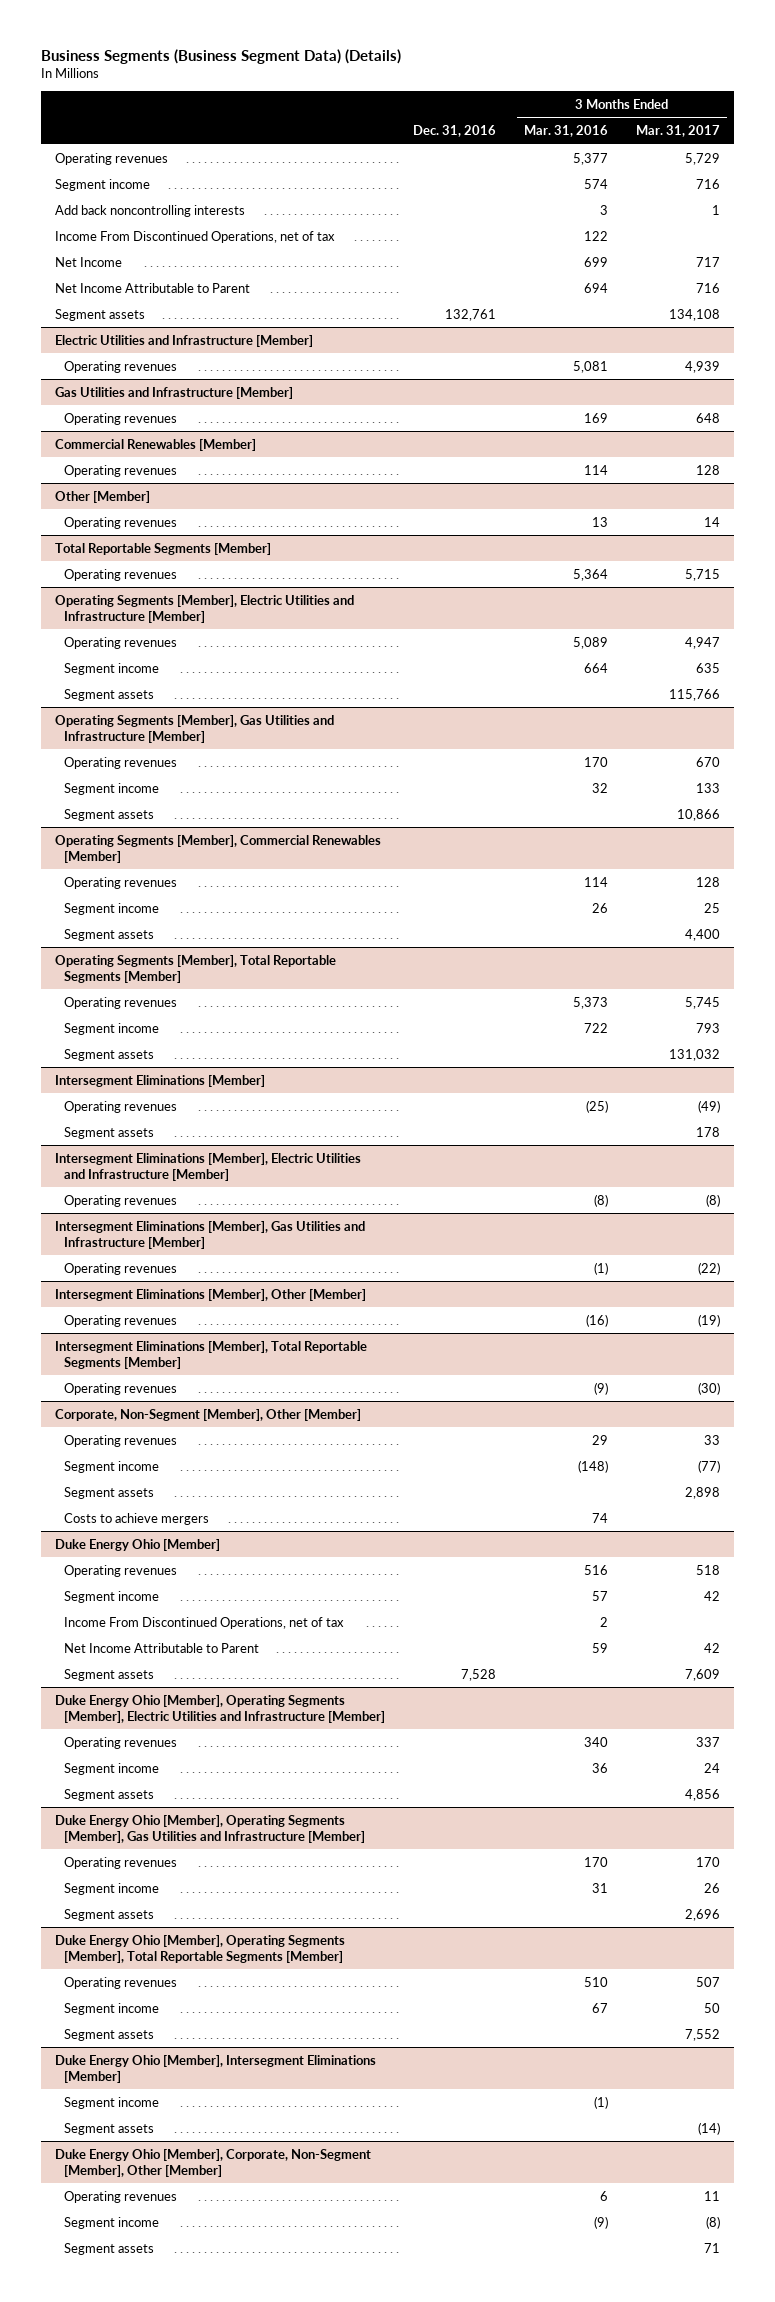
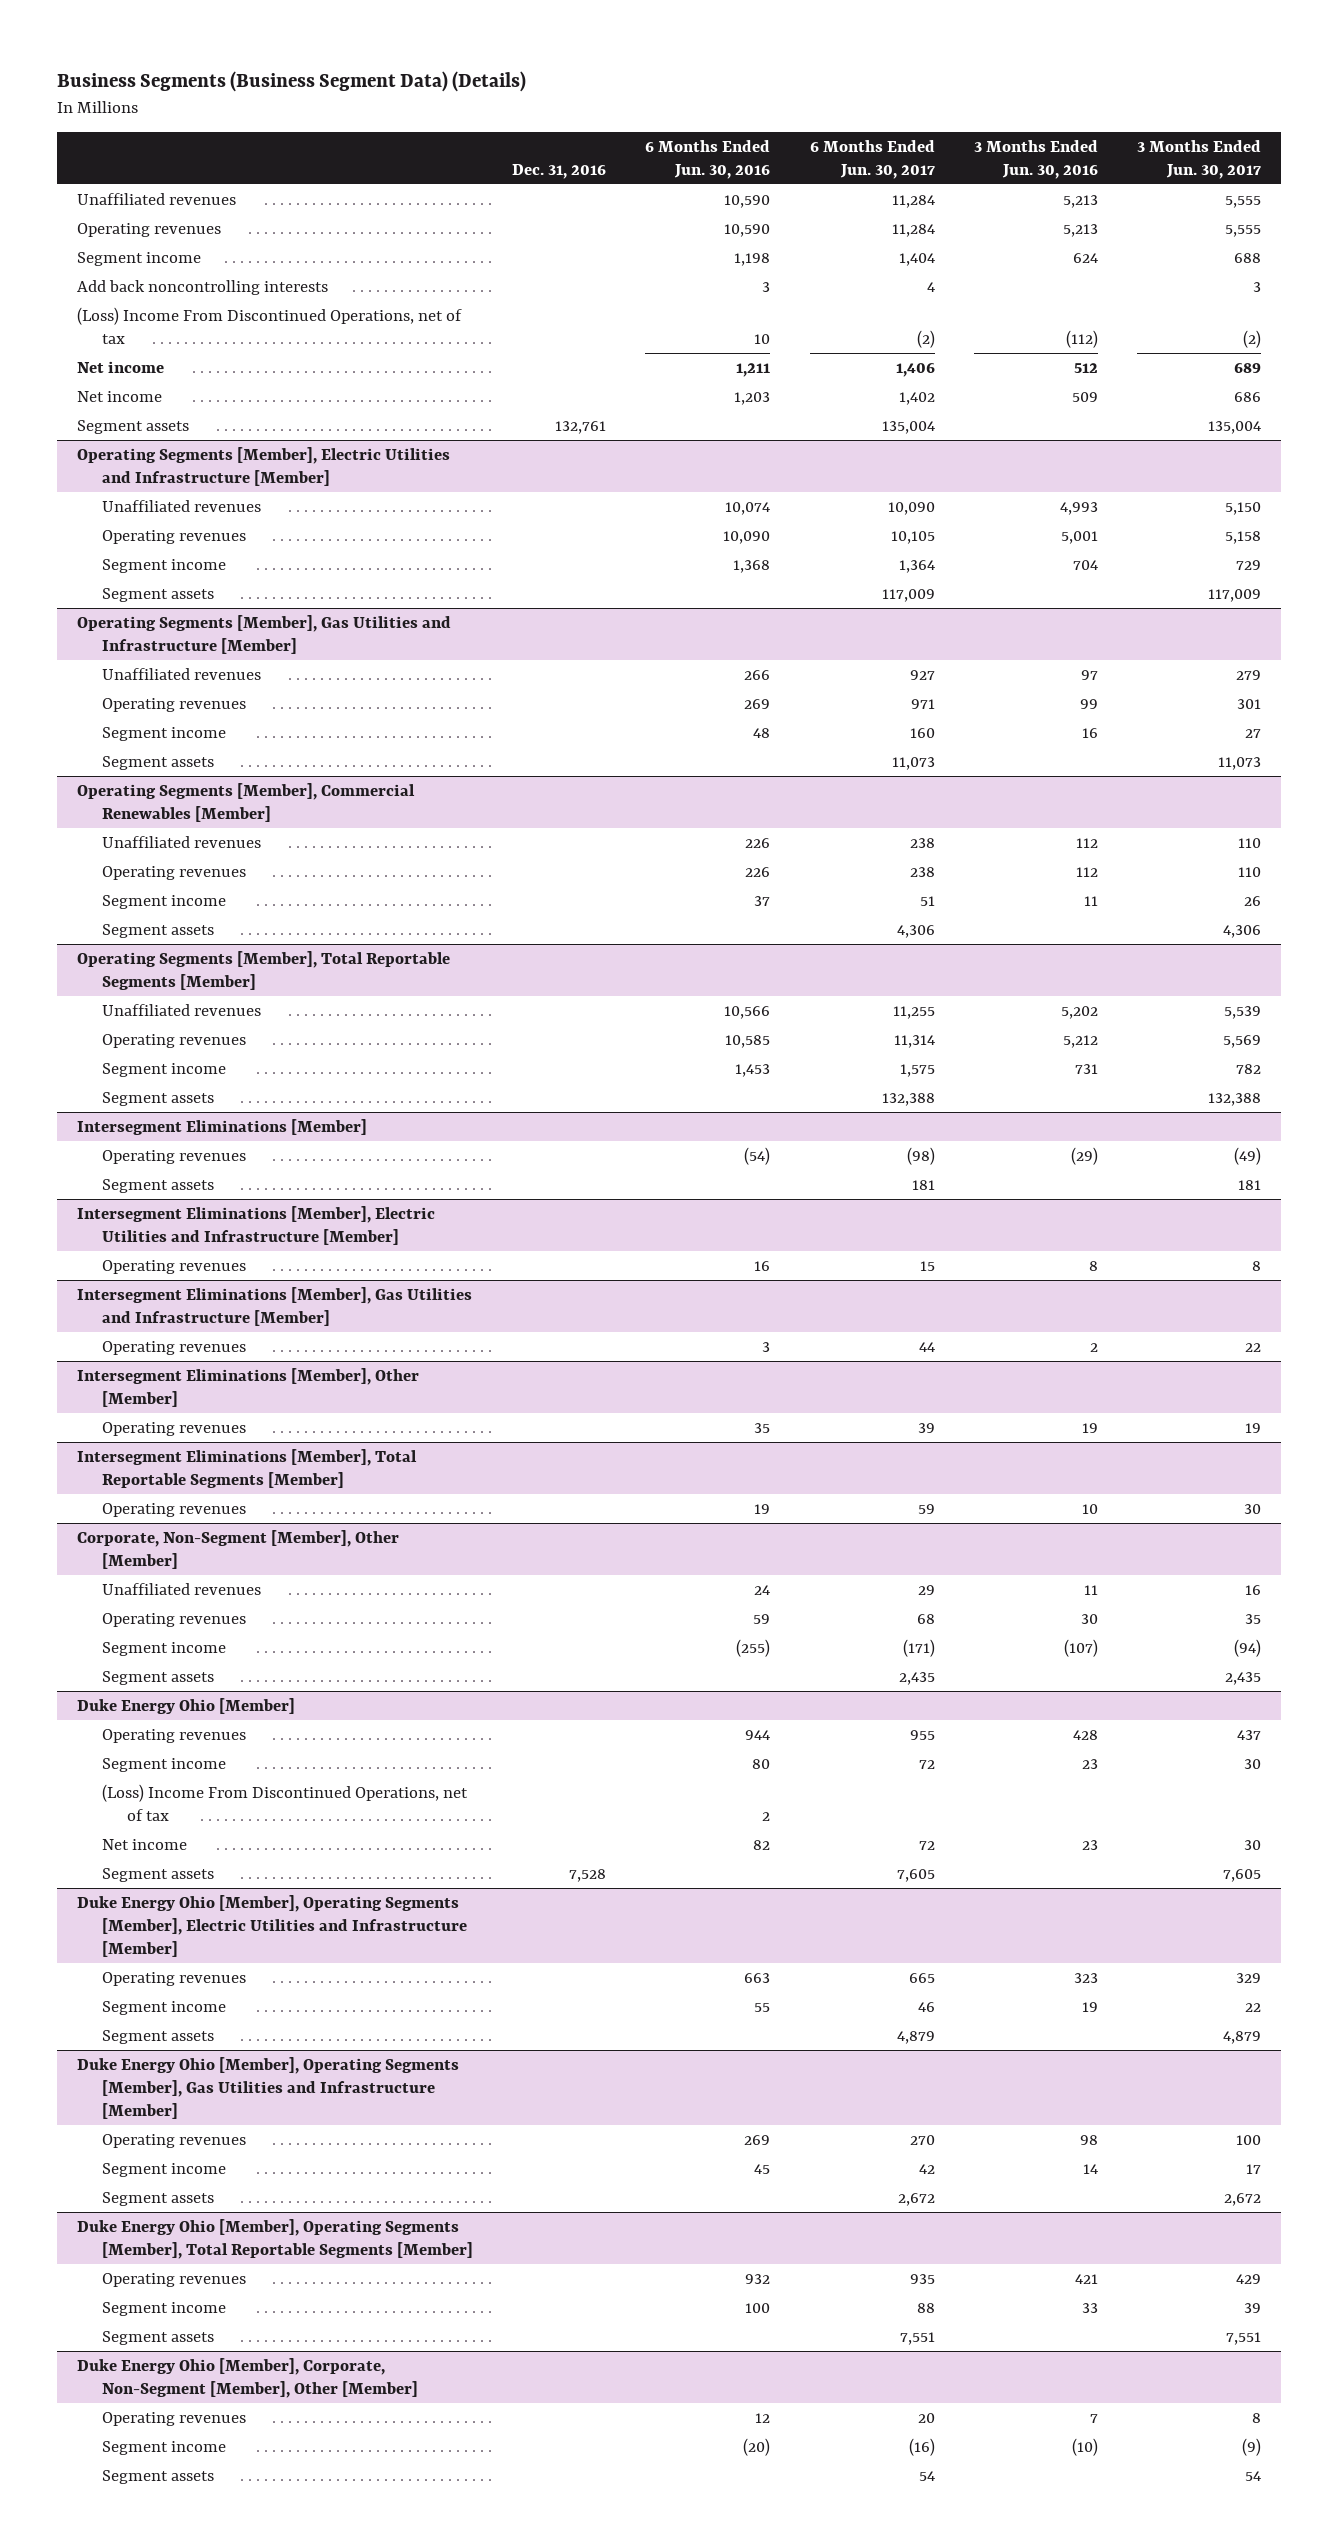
- | Dec. 31, 2016 | 3 Months Ended Mar. 31, 2016 | 3 Months Ended Mar. 31, 2017
+ | Dec. 31, 2016 | 6 Months Ended Jun. 30, 2016 | 6 Months Ended Jun. 30, 2017 | 3 Months Ended Jun. 30, 2016 | 3 Months Ended Jun. 30, 2017
+ Unaffiliated revenues | | 10,590 | 11,284 | 5,213 | 5,555
- Income From Discontinued Operations, net of tax | | 122 |
- Net Income | | 699 | 717
- Net Income Attributable to Parent | | 694 | 716
+ (Loss) Income From Discontinued Operations, net of tax | | 10 | (2) | (112) | (2)
+ Net income | | 1,211 | 1,406 | 512 | 689
+ Net income | | 1,203 | 1,402 | 509 | 686
- Electric Utilities and Infrastructure [Member]
- Operating revenues | | 5,081 | 4,939
- Gas Utilities and Infrastructure [Member]
- Operating revenues | | 169 | 648
- Commercial Renewables [Member]
- Operating revenues | | 114 | 128
- Other [Member]
- Operating revenues | | 13 | 14
- Total Reportable Segments [Member]
- Operating revenues | | 5,364 | 5,715
@ Operating Segments [Member], Electric Utilities and Infrastructure [Member]
+ Unaffiliated revenues | | 10,074 | 10,090 | 4,993 | 5,150
@ Operating Segments [Member], Gas Utilities and Infrastructure [Member]
+ Unaffiliated revenues | | 266 | 927 | 97 | 279
@ Operating Segments [Member], Commercial Renewables [Member]
+ Unaffiliated revenues | | 226 | 238 | 112 | 110
@ Operating Segments [Member], Total Reportable Segments [Member]
+ Unaffiliated revenues | | 10,566 | 11,255 | 5,202 | 5,539
@ Corporate, Non-Segment [Member], Other [Member]
+ Unaffiliated revenues | | 24 | 29 | 11 | 16
- Costs to achieve mergers | | 74 |
@ Duke Energy Ohio [Member]
- Income From Discontinued Operations, net of tax | | 2 |
- Net Income Attributable to Parent | | 59 | 42
+ (Loss) Income From Discontinued Operations, net of tax | | 2 | | |
+ Net income | | 82 | 72 | 23 | 30
- Duke Energy Ohio [Member], Intersegment Eliminations [Member]
- Segment income | | (1) |
- Segment assets | | | (14)

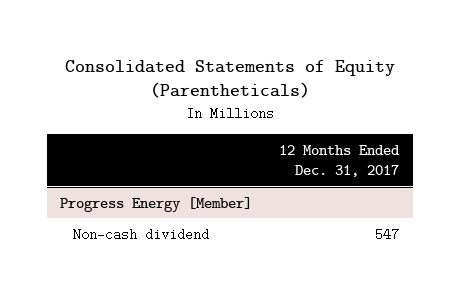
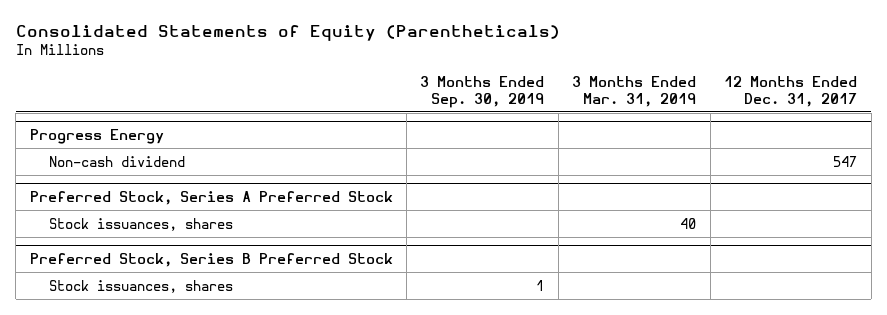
- | 12 Months Ended Dec. 31, 2017
+ | 3 Months Ended Sep. 30, 2019 | 3 Months Ended Mar. 31, 2019 | 12 Months Ended Dec. 31, 2017
- Progress Energy [Member]
+ Progress Energy
+ Preferred Stock, Series A Preferred Stock
+ Stock issuances, shares | | 40 |
+ Preferred Stock, Series B Preferred Stock
+ Stock issuances, shares | 1 | |

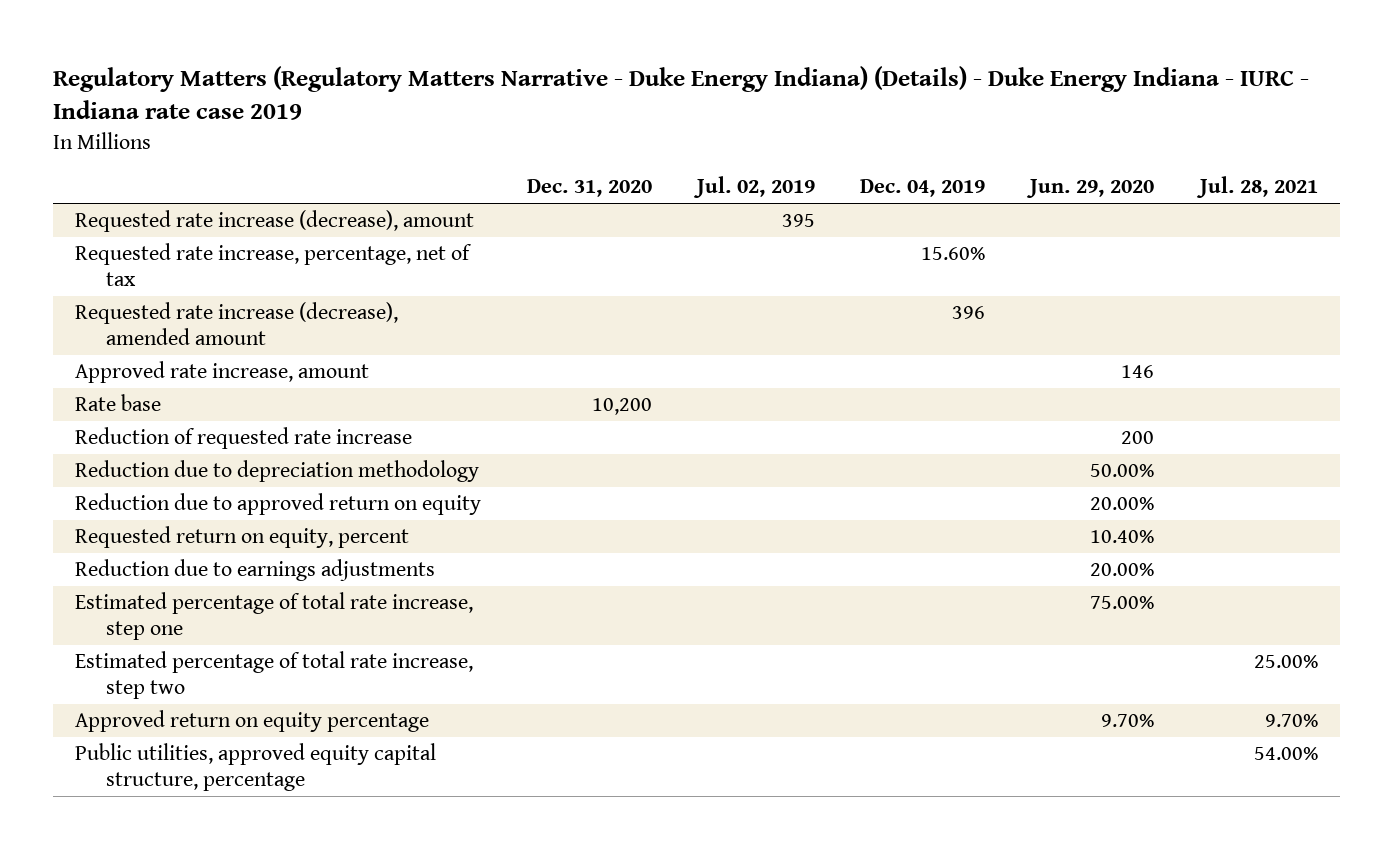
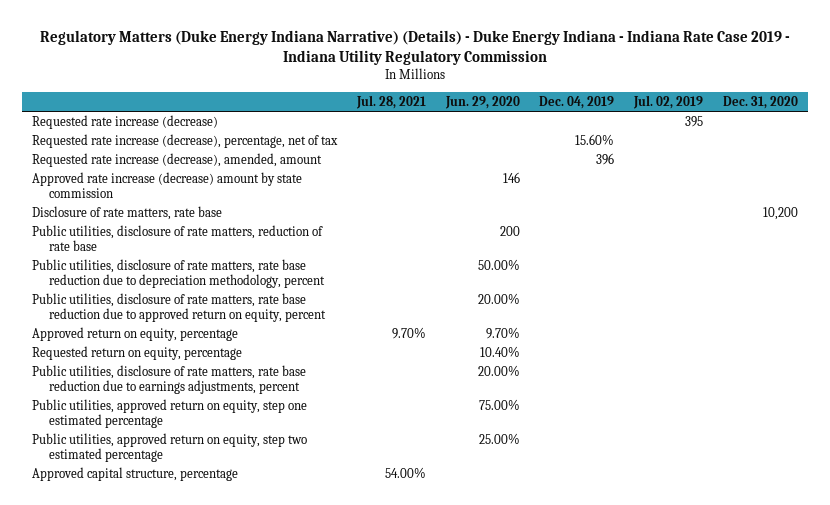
- Regulatory Matters (Regulatory Matters Narrative - Duke Energy Indiana) (Details) - Duke Energy Indiana - IURC - Indiana rate case 2019
+ Regulatory Matters (Duke Energy Indiana Narrative) (Details) - Duke Energy Indiana - Indiana Rate Case 2019 - Indiana Utility Regulatory Commission
- | Dec. 31, 2020 | Jul. 02, 2019 | Dec. 04, 2019 | Jun. 29, 2020 | Jul. 28, 2021
+ | Jul. 28, 2021 | Jun. 29, 2020 | Dec. 04, 2019 | Jul. 02, 2019 | Dec. 31, 2020
- Requested rate increase (decrease), amount | | 395 | | |
- Requested rate increase, percentage, net of tax | | | 15.60% | |
- Requested rate increase (decrease), amended amount | | | 396 | |
- Approved rate increase, amount | | | | 146 |
- Rate base | 10,200 | | | |
- Reduction of requested rate increase | | | | 200 |
- Reduction due to depreciation methodology | | | | 50.00% |
- Reduction due to approved return on equity | | | | 20.00% |
- Requested return on equity, percent | | | | 10.40% |
- Reduction due to earnings adjustments | | | | 20.00% |
- Estimated percentage of total rate increase, step one | | | | 75.00% |
- Estimated percentage of total rate increase, step two | | | | | 25.00%
- Approved return on equity percentage | | | | 9.70% | 9.70%
- Public utilities, approved equity capital structure, percentage | | | | | 54.00%
+ Requested rate increase (decrease) | | | | 395 |
+ Requested rate increase (decrease), percentage, net of tax | | | 15.60% | |
+ Requested rate increase (decrease), amended, amount | | | 396 | |
+ Approved rate increase (decrease) amount by state commission | | 146 | | |
+ Disclosure of rate matters, rate base | | | | | 10,200
+ Public utilities, disclosure of rate matters, reduction of rate base | | 200 | | |
+ Public utilities, disclosure of rate matters, rate base reduction due to depreciation methodology, percent | | 50.00% | | |
+ Public utilities, disclosure of rate matters, rate base reduction due to approved return on equity, percent | | 20.00% | | |
+ Approved return on equity, percentage | 9.70% | 9.70% | | |
+ Requested return on equity, percentage | | 10.40% | | |
+ Public utilities, disclosure of rate matters, rate base reduction due to earnings adjustments, percent | | 20.00% | | |
+ Public utilities, approved return on equity, step one estimated percentage | | 75.00% | | |
+ Public utilities, approved return on equity, step two estimated percentage | | 25.00% | | |
+ Approved capital structure, percentage | 54.00% | | | |

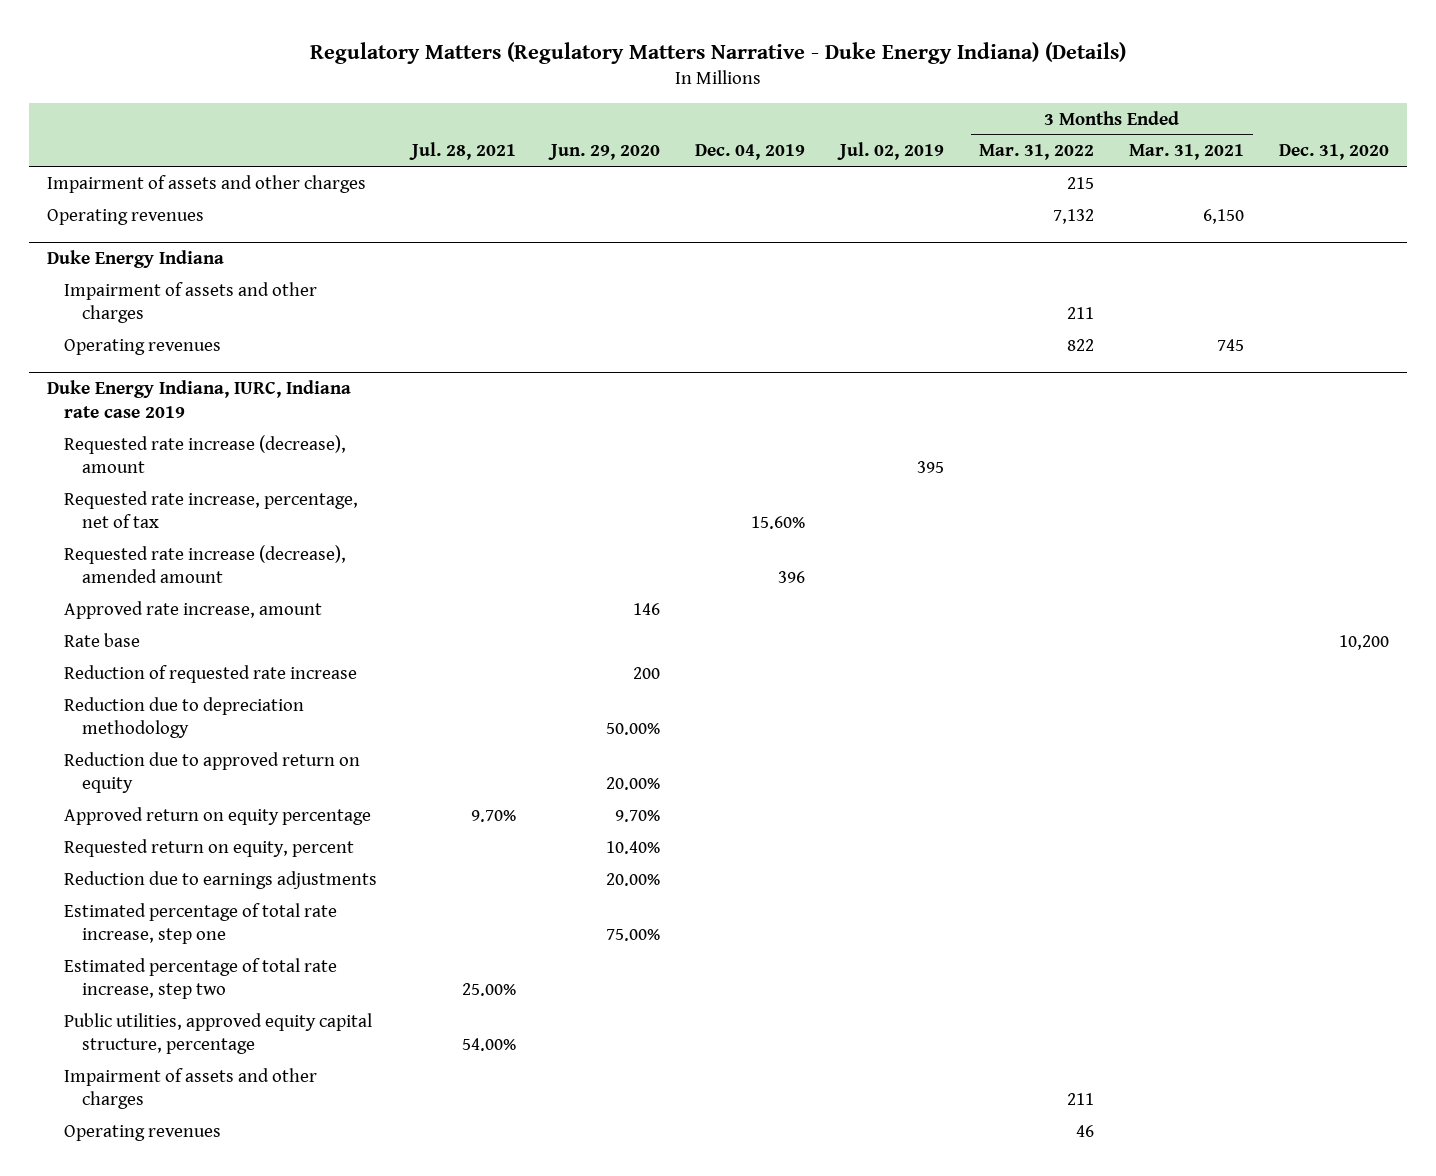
- Regulatory Matters (Duke Energy Indiana Narrative) (Details) - Duke Energy Indiana - Indiana Rate Case 2019 - Indiana Utility Regulatory Commission
+ Regulatory Matters (Regulatory Matters Narrative - Duke Energy Indiana) (Details)
- | Jul. 28, 2021 | Jun. 29, 2020 | Dec. 04, 2019 | Jul. 02, 2019 | Dec. 31, 2020
+ | Jul. 28, 2021 | Jun. 29, 2020 | Dec. 04, 2019 | Jul. 02, 2019 | 3 Months Ended Mar. 31, 2022 | 3 Months Ended Mar. 31, 2021 | Dec. 31, 2020
- Requested rate increase (decrease) | | | | 395 |
- Requested rate increase (decrease), percentage, net of tax | | | 15.60% | |
- Requested rate increase (decrease), amended, amount | | | 396 | |
- Approved rate increase (decrease) amount by state commission | | 146 | | |
- Disclosure of rate matters, rate base | | | | | 10,200
- Public utilities, disclosure of rate matters, reduction of rate base | | 200 | | |
- Public utilities, disclosure of rate matters, rate base reduction due to depreciation methodology, percent | | 50.00% | | |
- Public utilities, disclosure of rate matters, rate base reduction due to approved return on equity, percent | | 20.00% | | |
- Approved return on equity, percentage | 9.70% | 9.70% | | |
- Requested return on equity, percentage | | 10.40% | | |
- Public utilities, disclosure of rate matters, rate base reduction due to earnings adjustments, percent | | 20.00% | | |
- Public utilities, approved return on equity, step one estimated percentage | | 75.00% | | |
- Public utilities, approved return on equity, step two estimated percentage | | 25.00% | | |
- Approved capital structure, percentage | 54.00% | | | |
+ Impairment of assets and other charges | | | | | 215 | |
+ Operating revenues | | | | | 7,132 | 6,150 |
+ Duke Energy Indiana
+ Impairment of assets and other charges | | | | | 211 | |
+ Operating revenues | | | | | 822 | 745 |
+ Duke Energy Indiana, IURC, Indiana rate case 2019
+ Requested rate increase (decrease), amount | | | | 395 | | |
+ Requested rate increase, percentage, net of tax | | | 15.60% | | | |
+ Requested rate increase (decrease), amended amount | | | 396 | | | |
+ Approved rate increase, amount | | 146 | | | | |
+ Rate base | | | | | | | 10,200
+ Reduction of requested rate increase | | 200 | | | | |
+ Reduction due to depreciation methodology | | 50.00% | | | | |
+ Reduction due to approved return on equity | | 20.00% | | | | |
+ Approved return on equity percentage | 9.70% | 9.70% | | | | |
+ Requested return on equity, percent | | 10.40% | | | | |
+ Reduction due to earnings adjustments | | 20.00% | | | | |
+ Estimated percentage of total rate increase, step one | | 75.00% | | | | |
+ Estimated percentage of total rate increase, step two | 25.00% | | | | | |
+ Public utilities, approved equity capital structure, percentage | 54.00% | | | | | |
+ Impairment of assets and other charges | | | | | 211 | |
+ Operating revenues | | | | | 46 | |

